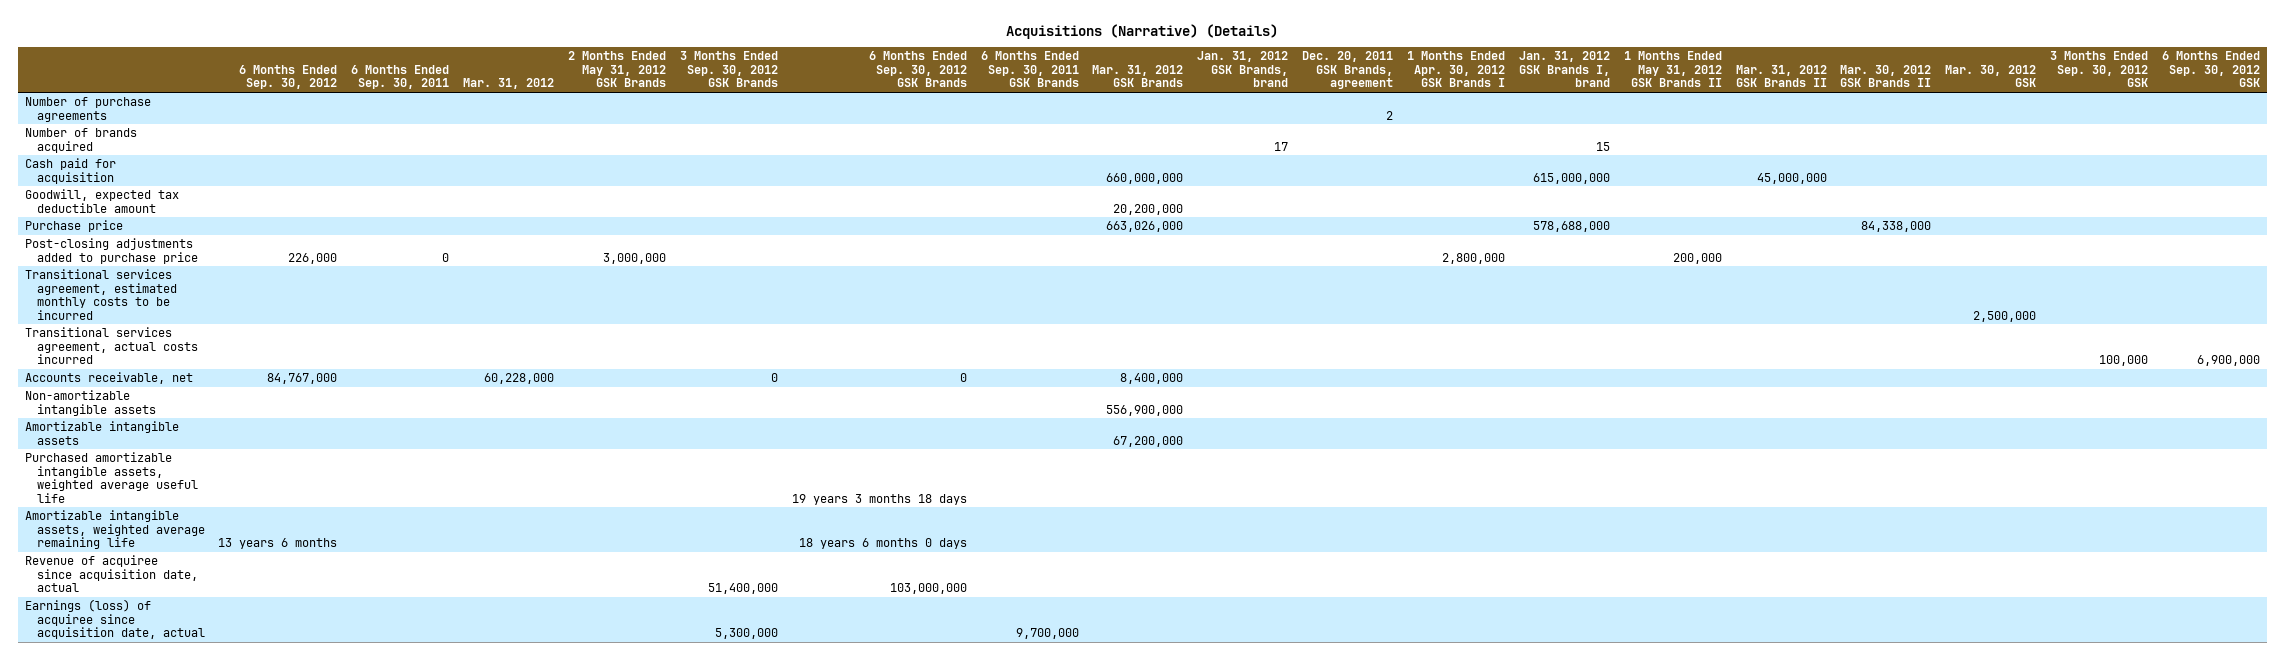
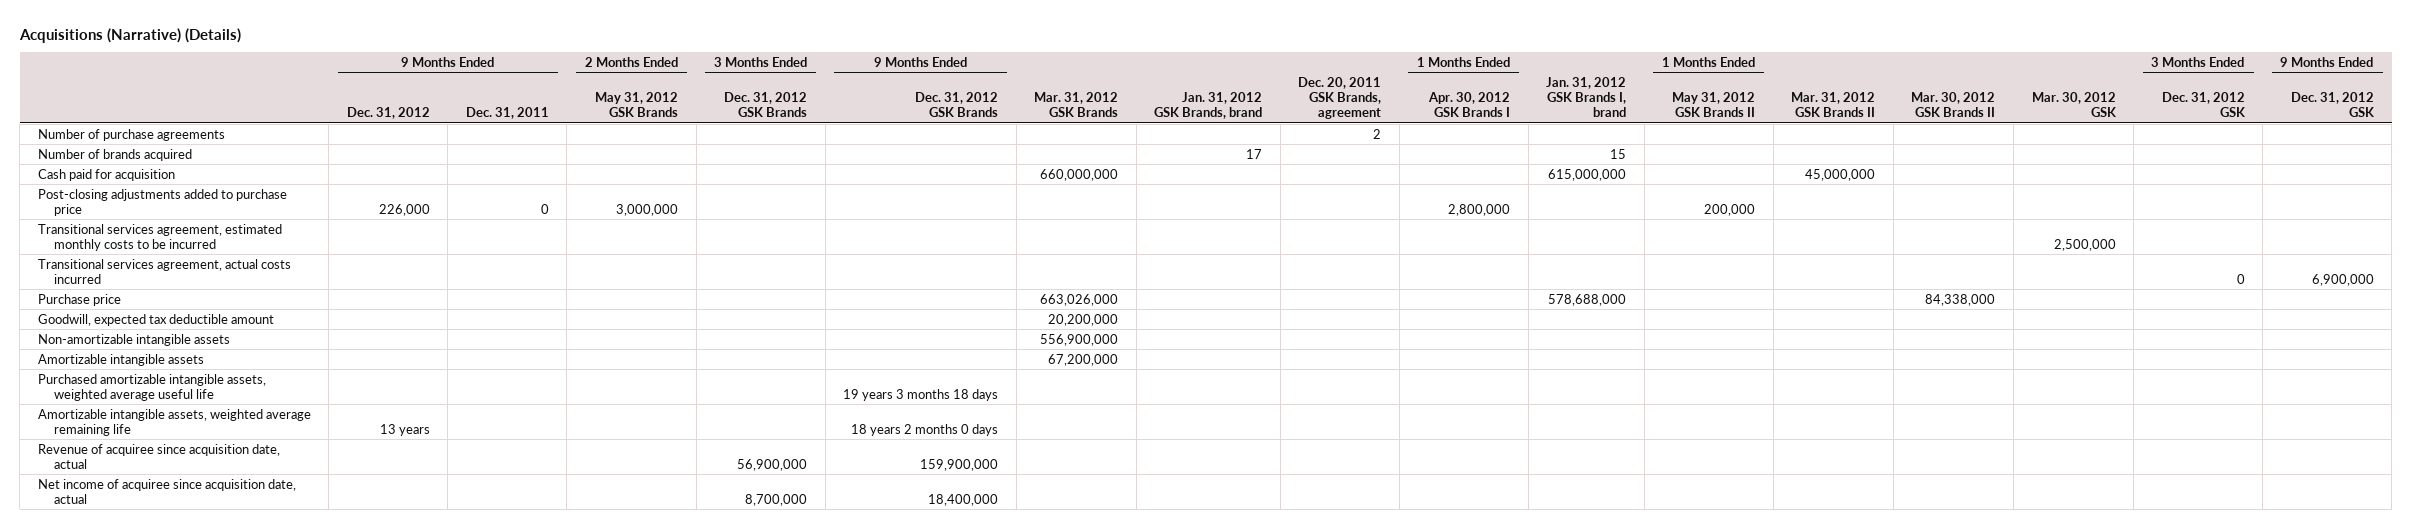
- | 6 Months Ended Sep. 30, 2012 | 6 Months Ended Sep. 30, 2011 | Mar. 31, 2012 | 2 Months Ended May 31, 2012 GSK Brands | 3 Months Ended Sep. 30, 2012 GSK Brands | 6 Months Ended Sep. 30, 2012 GSK Brands | 6 Months Ended Sep. 30, 2011 GSK Brands | Mar. 31, 2012 GSK Brands | Jan. 31, 2012 GSK Brands, brand | Dec. 20, 2011 GSK Brands, agreement | 1 Months Ended Apr. 30, 2012 GSK Brands I | Jan. 31, 2012 GSK Brands I, brand | 1 Months Ended May 31, 2012 GSK Brands II | Mar. 31, 2012 GSK Brands II | Mar. 30, 2012 GSK Brands II | Mar. 30, 2012 GSK | 3 Months Ended Sep. 30, 2012 GSK | 6 Months Ended Sep. 30, 2012 GSK
+ | 9 Months Ended Dec. 31, 2012 | 9 Months Ended Dec. 31, 2011 | 2 Months Ended May 31, 2012 GSK Brands | 3 Months Ended Dec. 31, 2012 GSK Brands | 9 Months Ended Dec. 31, 2012 GSK Brands | Mar. 31, 2012 GSK Brands | Jan. 31, 2012 GSK Brands, brand | Dec. 20, 2011 GSK Brands, agreement | 1 Months Ended Apr. 30, 2012 GSK Brands I | Jan. 31, 2012 GSK Brands I, brand | 1 Months Ended May 31, 2012 GSK Brands II | Mar. 31, 2012 GSK Brands II | Mar. 30, 2012 GSK Brands II | Mar. 30, 2012 GSK | 3 Months Ended Dec. 31, 2012 GSK | 9 Months Ended Dec. 31, 2012 GSK
- Accounts receivable, net | 84,767,000 | | 60,228,000 | | 0 | 0 | | 8,400,000 | | | | | | | | | |
moved down: Purchase price | | | | | | 663,026,000 | | | | 578,688,000 | | | 84,338,000 | | |
moved down: Goodwill, expected tax deductible amount | | | | | | 20,200,000 | | | | | | | | | |
- Earnings (loss) of acquiree since acquisition date, actual | | | | | 5,300,000 | | 9,700,000 | | | | | | | | | | |
+ Net income of acquiree since acquisition date, actual | | | | 8,700,000 | 18,400,000 | | | | | | | | | | |

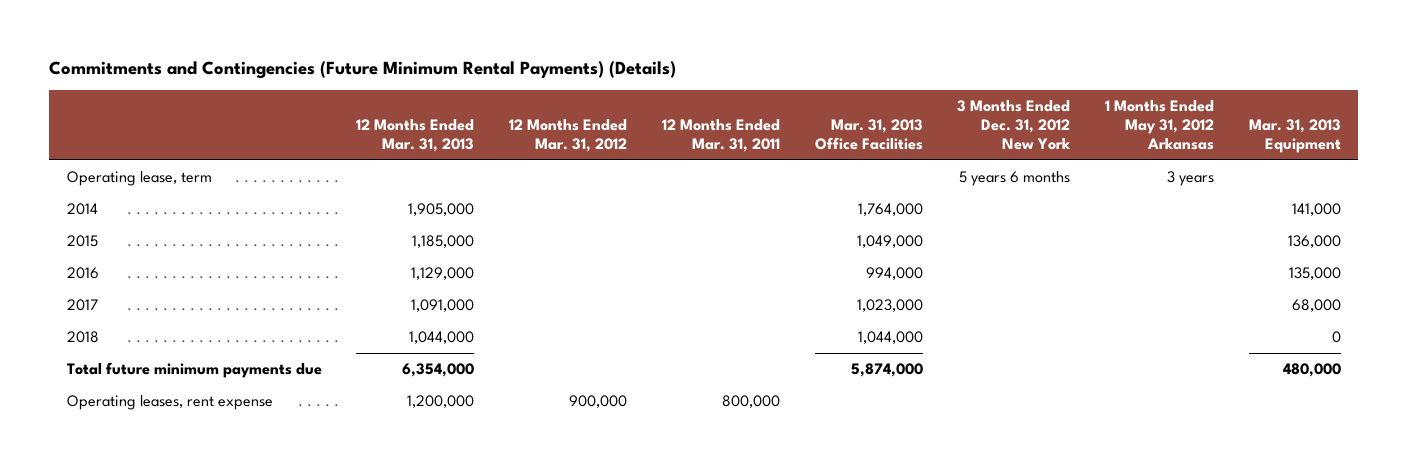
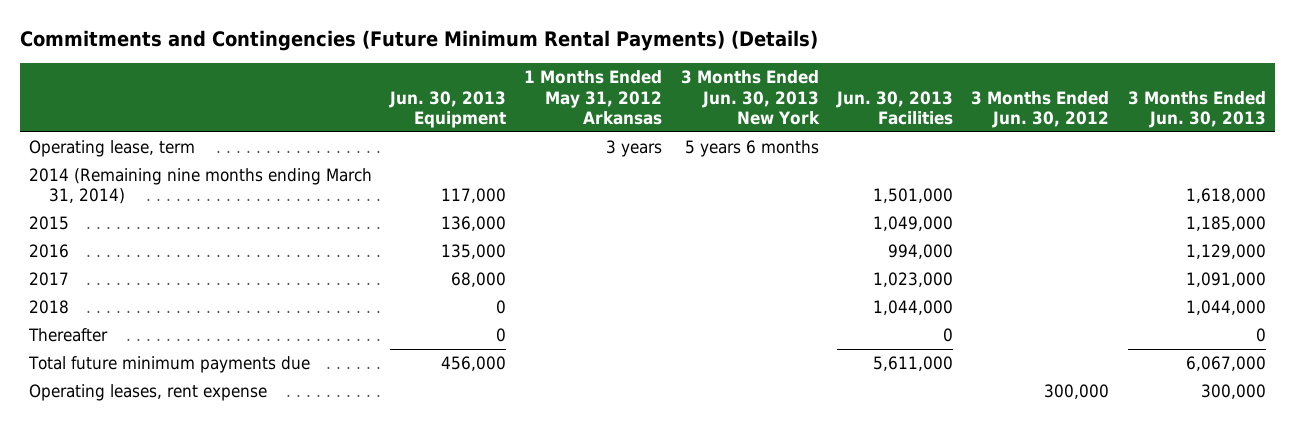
- | 12 Months Ended Mar. 31, 2013 | 12 Months Ended Mar. 31, 2012 | 12 Months Ended Mar. 31, 2011 | Mar. 31, 2013 Office Facilities | 3 Months Ended Dec. 31, 2012 New York | 1 Months Ended May 31, 2012 Arkansas | Mar. 31, 2013 Equipment
+ | Jun. 30, 2013 Equipment | 1 Months Ended May 31, 2012 Arkansas | 3 Months Ended Jun. 30, 2013 New York | Jun. 30, 2013 Facilities | 3 Months Ended Jun. 30, 2012 | 3 Months Ended Jun. 30, 2013
- 2014 | 1,905,000 | | | 1,764,000 | | | 141,000
+ 2014 (Remaining nine months ending March 31, 2014) | 117,000 | | | 1,501,000 | | 1,618,000
+ Thereafter | 0 | | | 0 | | 0

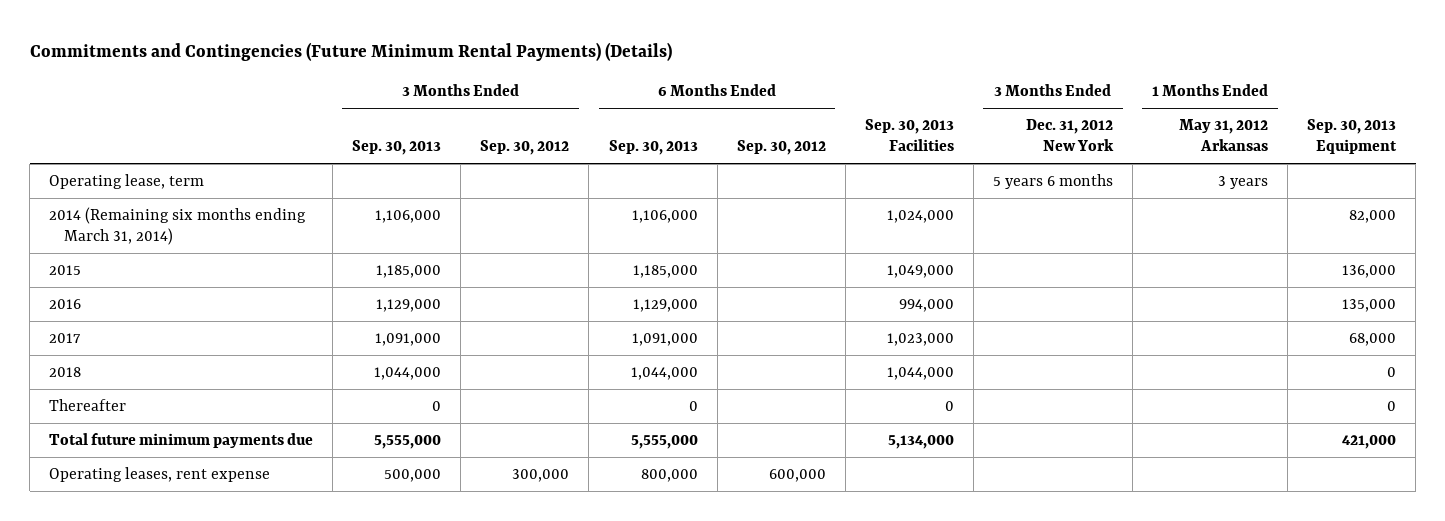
- | Jun. 30, 2013 Equipment | 1 Months Ended May 31, 2012 Arkansas | 3 Months Ended Jun. 30, 2013 New York | Jun. 30, 2013 Facilities | 3 Months Ended Jun. 30, 2012 | 3 Months Ended Jun. 30, 2013
+ | 3 Months Ended Sep. 30, 2013 | 3 Months Ended Sep. 30, 2012 | 6 Months Ended Sep. 30, 2013 | 6 Months Ended Sep. 30, 2012 | Sep. 30, 2013 Facilities | 3 Months Ended Dec. 31, 2012 New York | 1 Months Ended May 31, 2012 Arkansas | Sep. 30, 2013 Equipment
- 2014 (Remaining nine months ending March 31, 2014) | 117,000 | | | 1,501,000 | | 1,618,000
+ 2014 (Remaining six months ending March 31, 2014) | 1,106,000 | | 1,106,000 | | 1,024,000 | | | 82,000

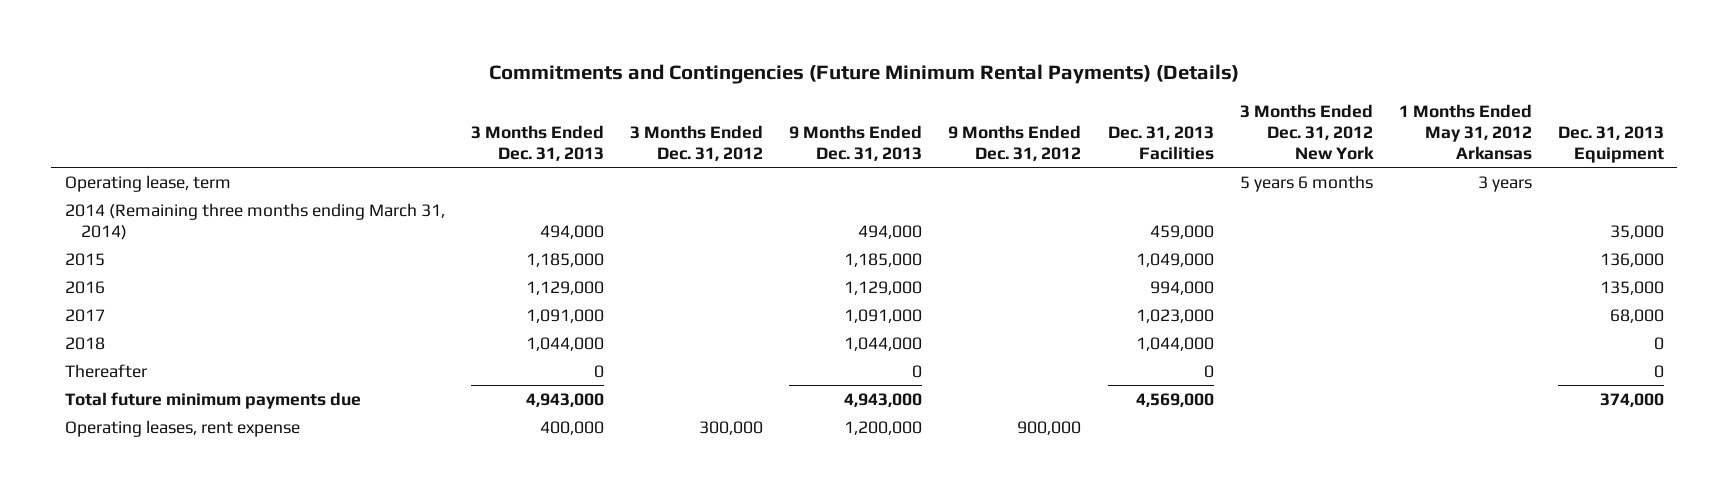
- | 3 Months Ended Sep. 30, 2013 | 3 Months Ended Sep. 30, 2012 | 6 Months Ended Sep. 30, 2013 | 6 Months Ended Sep. 30, 2012 | Sep. 30, 2013 Facilities | 3 Months Ended Dec. 31, 2012 New York | 1 Months Ended May 31, 2012 Arkansas | Sep. 30, 2013 Equipment
+ | 3 Months Ended Dec. 31, 2013 | 3 Months Ended Dec. 31, 2012 | 9 Months Ended Dec. 31, 2013 | 9 Months Ended Dec. 31, 2012 | Dec. 31, 2013 Facilities | 3 Months Ended Dec. 31, 2012 New York | 1 Months Ended May 31, 2012 Arkansas | Dec. 31, 2013 Equipment
- 2014 (Remaining six months ending March 31, 2014) | 1,106,000 | | 1,106,000 | | 1,024,000 | | | 82,000
+ 2014 (Remaining three months ending March 31, 2014) | 494,000 | | 494,000 | | 459,000 | | | 35,000

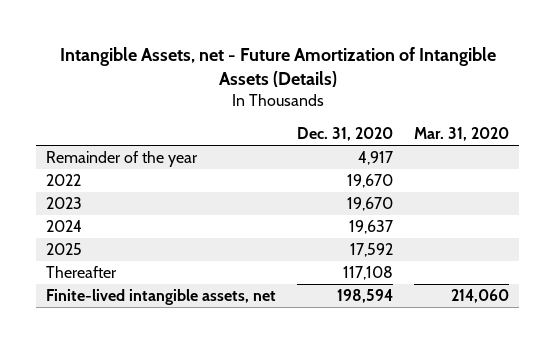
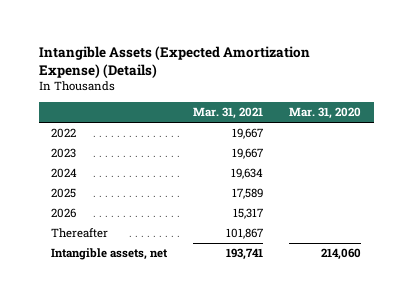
- Intangible Assets, net - Future Amortization of Intangible Assets (Details)
+ Intangible Assets (Expected Amortization Expense) (Details)
- | Dec. 31, 2020 | Mar. 31, 2020
+ | Mar. 31, 2021 | Mar. 31, 2020
- Remainder of the year | 4,917 |
+ 2026 | 15,317 |
- Finite-lived intangible assets, net | 198,594 | 214,060
+ Intangible assets, net | 193,741 | 214,060

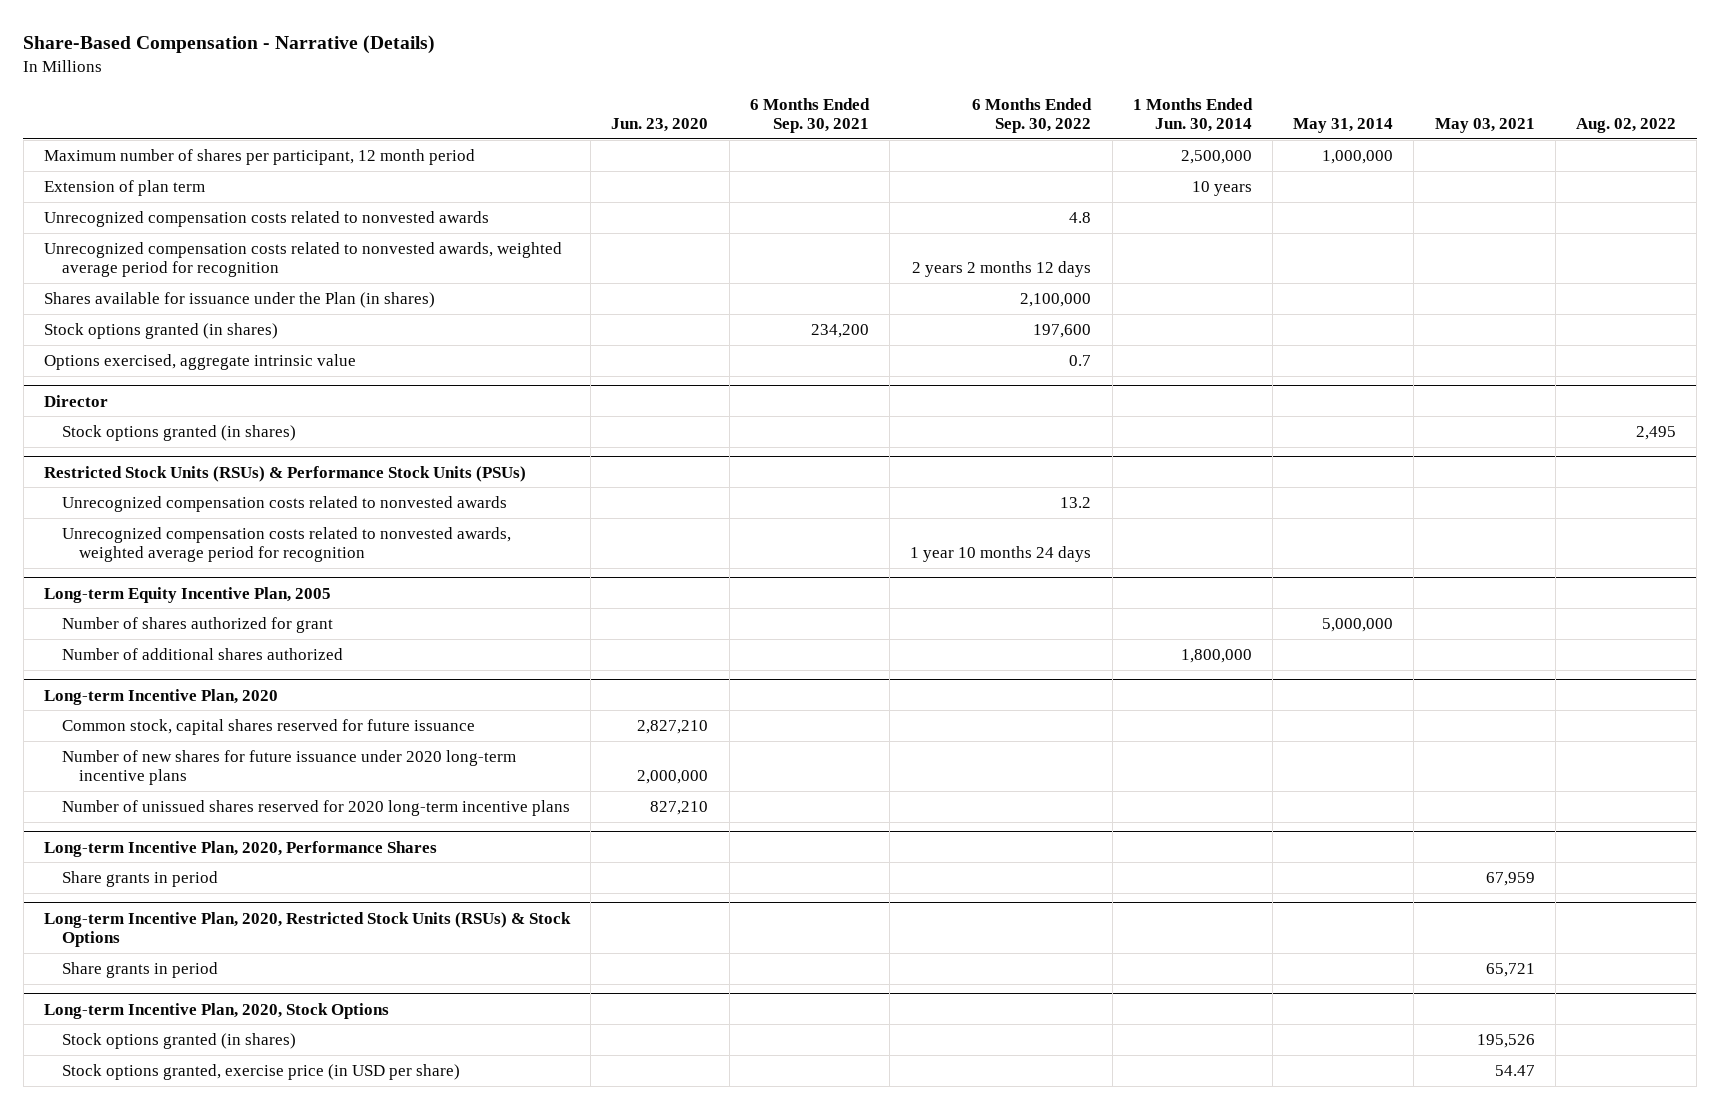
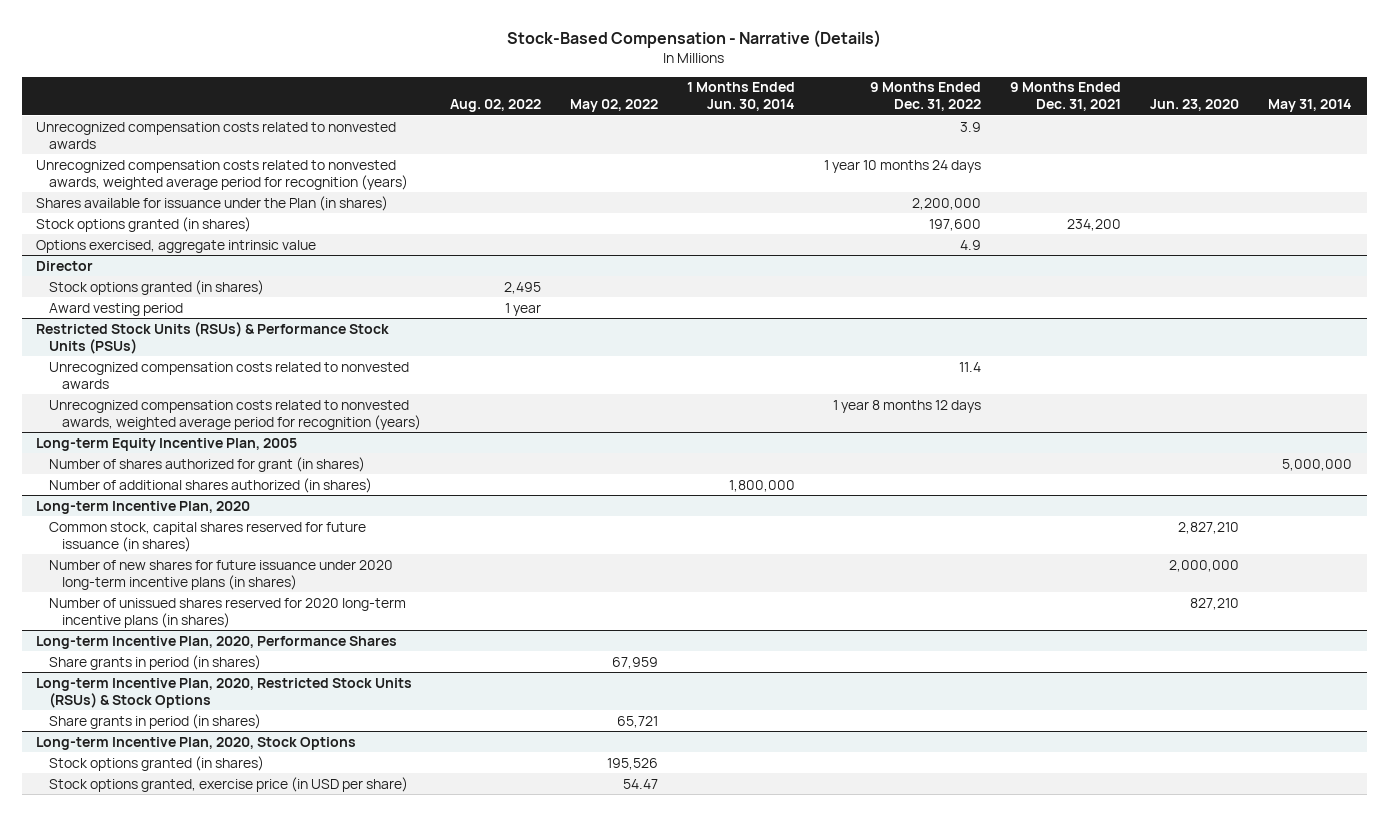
- Share-Based Compensation - Narrative (Details)
+ Stock-Based Compensation - Narrative (Details)
- | Jun. 23, 2020 | 6 Months Ended Sep. 30, 2021 | 6 Months Ended Sep. 30, 2022 | 1 Months Ended Jun. 30, 2014 | May 31, 2014 | May 03, 2021 | Aug. 02, 2022
+ | Aug. 02, 2022 | May 02, 2022 | 1 Months Ended Jun. 30, 2014 | 9 Months Ended Dec. 31, 2022 | 9 Months Ended Dec. 31, 2021 | Jun. 23, 2020 | May 31, 2014
- Maximum number of shares per participant, 12 month period | | | | 2,500,000 | 1,000,000 | |
- Extension of plan term | | | | 10 years | | |
- Unrecognized compensation costs related to nonvested awards, weighted average period for recognition | | | 2 years 2 months 12 days | | | |
+ Unrecognized compensation costs related to nonvested awards, weighted average period for recognition (years) | | | | 1 year 10 months 24 days | | |
@ Director
+ Award vesting period | 1 year | | | | | |
@ Restricted Stock Units (RSUs) & Performance Stock Units (PSUs)
- Unrecognized compensation costs related to nonvested awards, weighted average period for recognition | | | 1 year 10 months 24 days | | | |
+ Unrecognized compensation costs related to nonvested awards, weighted average period for recognition (years) | | | | 1 year 8 months 12 days | | |
@ Long-term Equity Incentive Plan, 2005
- Number of shares authorized for grant | | | | | 5,000,000 | |
- Number of additional shares authorized | | | | 1,800,000 | | |
+ Number of shares authorized for grant (in shares) | | | | | | | 5,000,000
+ Number of additional shares authorized (in shares) | | | 1,800,000 | | | |
@ Long-term Incentive Plan, 2020
- Common stock, capital shares reserved for future issuance | 2,827,210 | | | | | |
- Number of new shares for future issuance under 2020 long-term incentive plans | 2,000,000 | | | | | |
- Number of unissued shares reserved for 2020 long-term incentive plans | 827,210 | | | | | |
+ Common stock, capital shares reserved for future issuance (in shares) | | | | | | 2,827,210 |
+ Number of new shares for future issuance under 2020 long-term incentive plans (in shares) | | | | | | 2,000,000 |
+ Number of unissued shares reserved for 2020 long-term incentive plans (in shares) | | | | | | 827,210 |
@ Long-term Incentive Plan, 2020, Performance Shares
- Share grants in period | | | | | | 67,959 |
+ Share grants in period (in shares) | | 67,959 | | | | |
@ Long-term Incentive Plan, 2020, Restricted Stock Units (RSUs) & Stock Options
- Share grants in period | | | | | | 65,721 |
+ Share grants in period (in shares) | | 65,721 | | | | |

